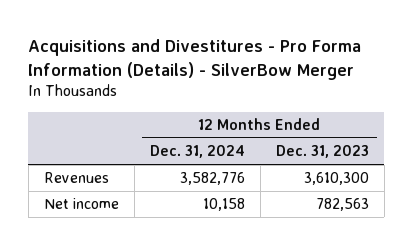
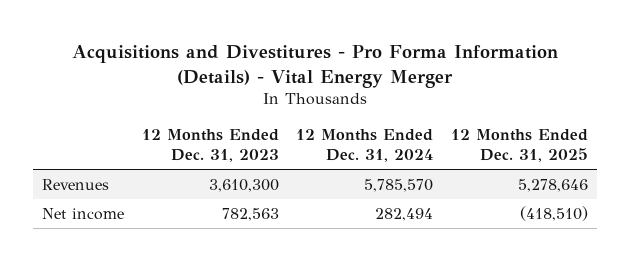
- Acquisitions and Divestitures - Pro Forma Information (Details) - SilverBow Merger
+ Acquisitions and Divestitures - Pro Forma Information (Details) - Vital Energy Merger
- | 12 Months Ended Dec. 31, 2024 | 12 Months Ended Dec. 31, 2023
+ | 12 Months Ended Dec. 31, 2023 | 12 Months Ended Dec. 31, 2024 | 12 Months Ended Dec. 31, 2025
- Revenues | 3,582,776 | 3,610,300
- Net income | 10,158 | 782,563
+ Revenues | 3,610,300 | 5,785,570 | 5,278,646
+ Net income | 782,563 | 282,494 | (418,510)

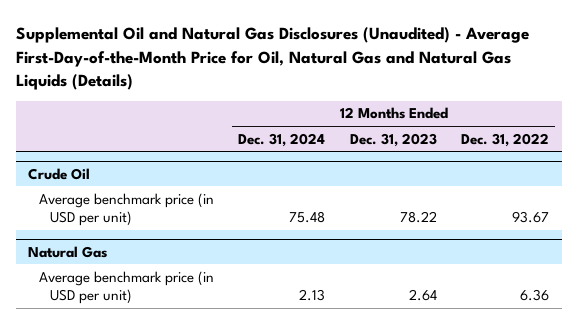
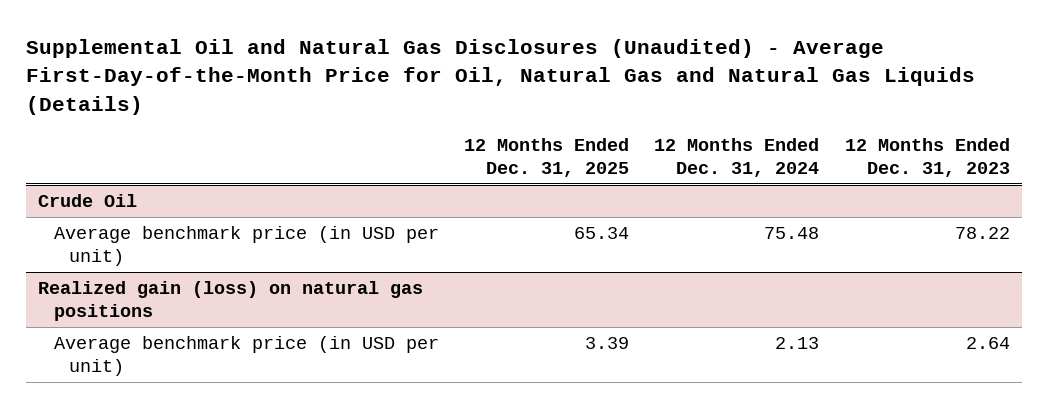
- | 12 Months Ended Dec. 31, 2024 | 12 Months Ended Dec. 31, 2023 | 12 Months Ended Dec. 31, 2022
+ | 12 Months Ended Dec. 31, 2025 | 12 Months Ended Dec. 31, 2024 | 12 Months Ended Dec. 31, 2023
- Natural Gas
+ Realized gain (loss) on natural gas positions

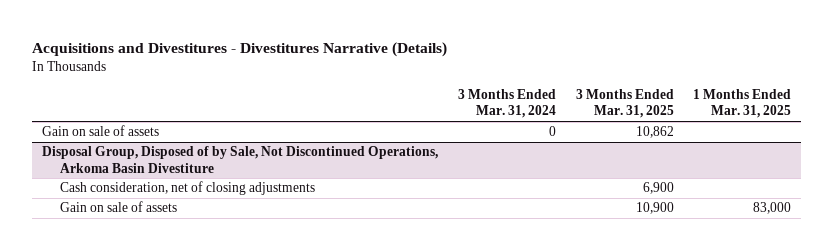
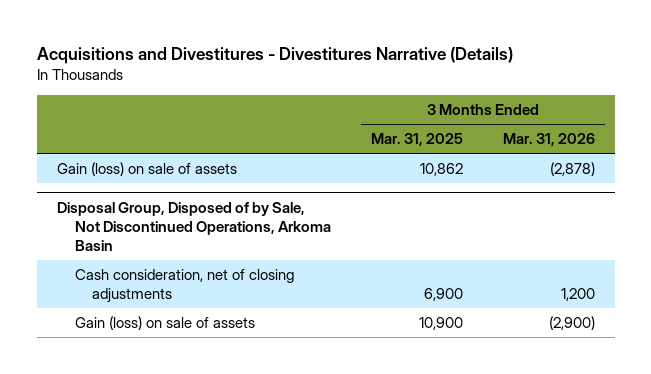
- | 3 Months Ended Mar. 31, 2024 | 3 Months Ended Mar. 31, 2025 | 1 Months Ended Mar. 31, 2025
+ | 3 Months Ended Mar. 31, 2025 | 3 Months Ended Mar. 31, 2026
- Gain on sale of assets | 0 | 10,862 |
- Disposal Group, Disposed of by Sale, Not Discontinued Operations, Arkoma Basin Divestiture
+ Gain (loss) on sale of assets | 10,862 | (2,878)
+ Disposal Group, Disposed of by Sale, Not Discontinued Operations, Arkoma Basin
- Gain on sale of assets | | 10,900 | 83,000
+ Gain (loss) on sale of assets | 10,900 | (2,900)

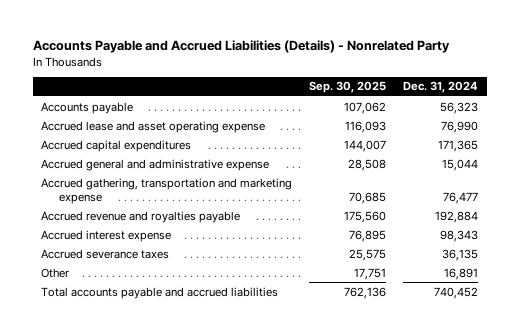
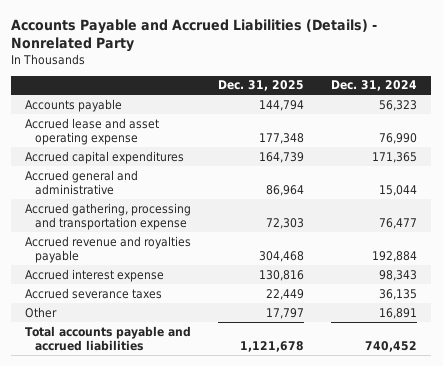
- | Sep. 30, 2025 | Dec. 31, 2024
+ | Dec. 31, 2025 | Dec. 31, 2024
- Accrued general and administrative expense | 28,508 | 15,044
- Accrued gathering, transportation and marketing expense | 70,685 | 76,477
+ Accrued general and administrative | 86,964 | 15,044
+ Accrued gathering, processing and transportation expense | 72,303 | 76,477

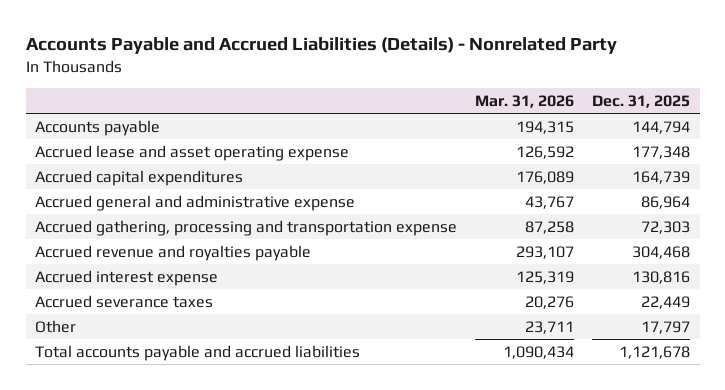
- | Dec. 31, 2025 | Dec. 31, 2024
+ | Mar. 31, 2026 | Dec. 31, 2025
- Accrued general and administrative | 86,964 | 15,044
+ Accrued general and administrative expense | 43,767 | 86,964

